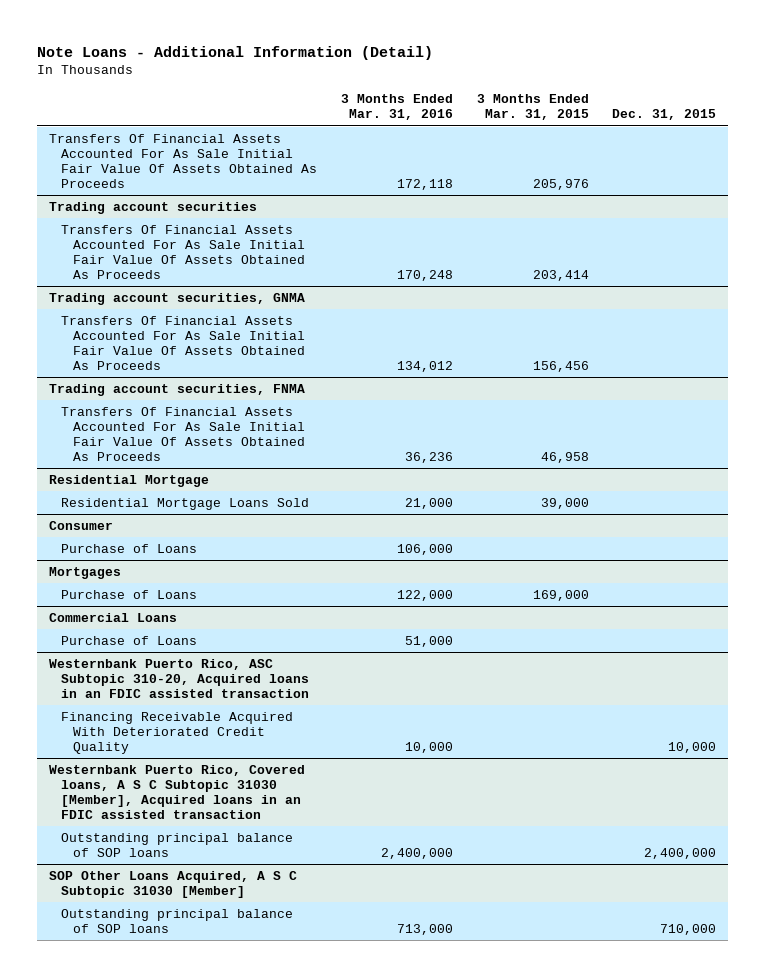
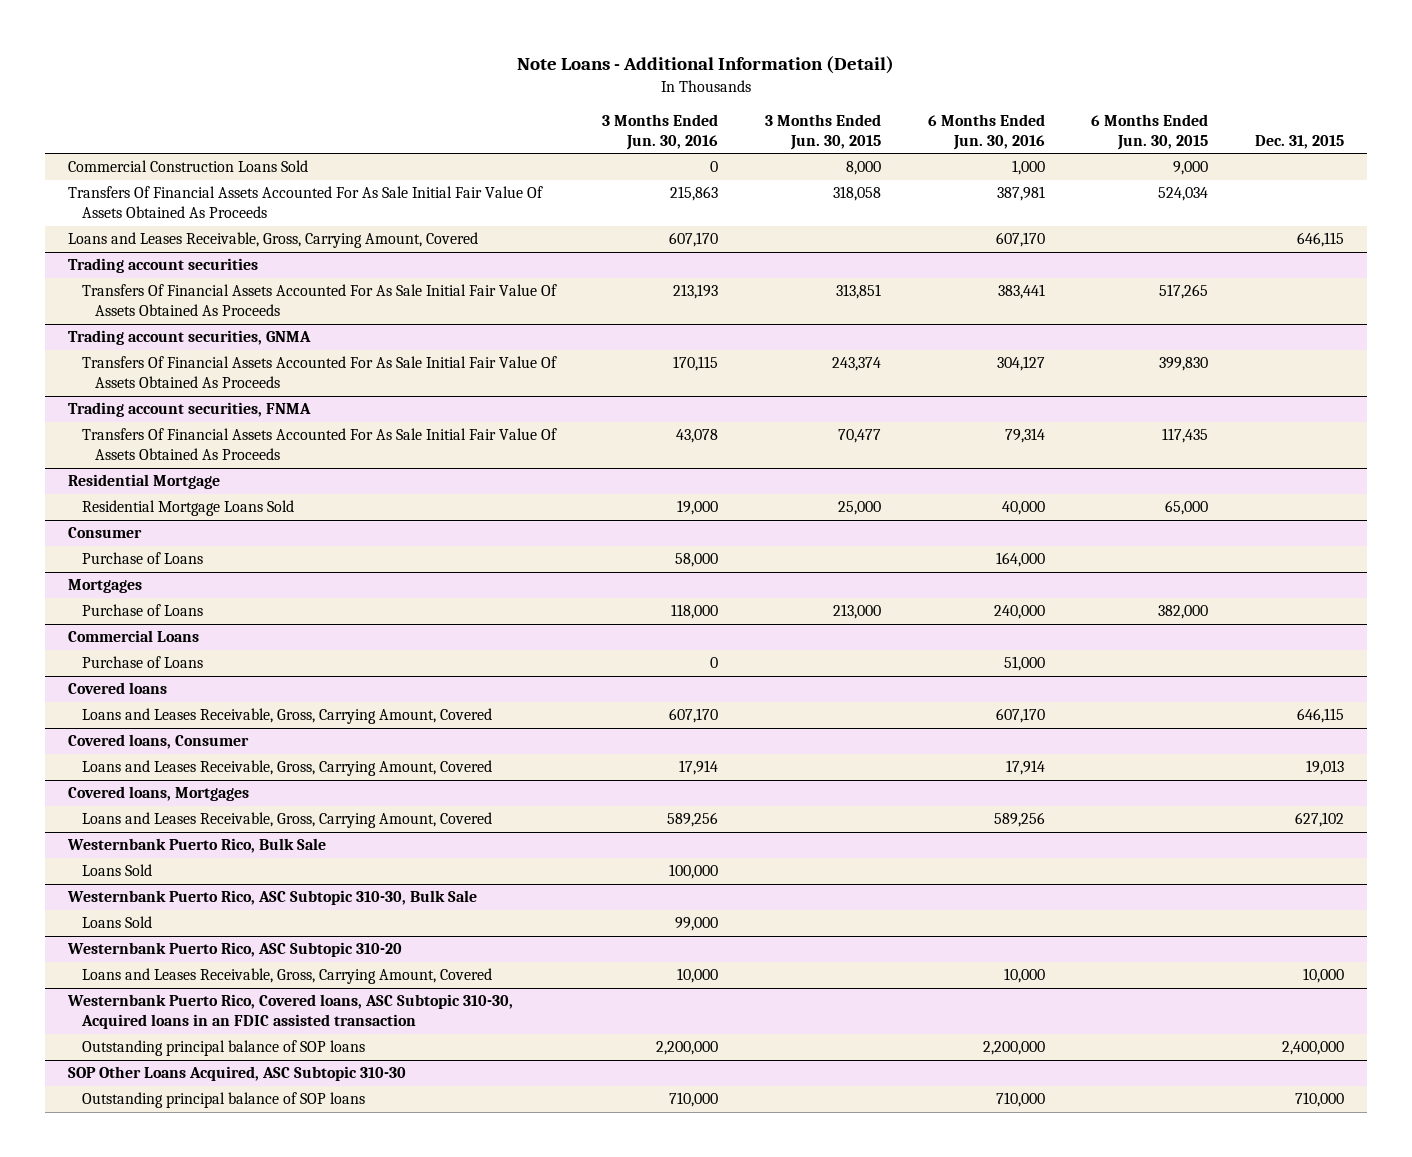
- | 3 Months Ended Mar. 31, 2016 | 3 Months Ended Mar. 31, 2015 | Dec. 31, 2015
+ | 3 Months Ended Jun. 30, 2016 | 3 Months Ended Jun. 30, 2015 | 6 Months Ended Jun. 30, 2016 | 6 Months Ended Jun. 30, 2015 | Dec. 31, 2015
+ Commercial Construction Loans Sold | 0 | 8,000 | 1,000 | 9,000 |
+ Loans and Leases Receivable, Gross, Carrying Amount, Covered | 607,170 | | 607,170 | | 646,115
- Westernbank Puerto Rico, ASC Subtopic 310-20, Acquired loans in an FDIC assisted transaction
- Financing Receivable Acquired With Deteriorated Credit Quality | 10,000 | | 10,000
- Westernbank Puerto Rico, Covered loans, A S C Subtopic 31030 [Member], Acquired loans in an FDIC assisted transaction
- Outstanding principal balance of SOP loans | 2,400,000 | | 2,400,000
- SOP Other Loans Acquired, A S C Subtopic 31030 [Member]
+ Covered loans
+ Loans and Leases Receivable, Gross, Carrying Amount, Covered | 607,170 | | 607,170 | | 646,115
+ Covered loans, Consumer
+ Loans and Leases Receivable, Gross, Carrying Amount, Covered | 17,914 | | 17,914 | | 19,013
+ Covered loans, Mortgages
+ Loans and Leases Receivable, Gross, Carrying Amount, Covered | 589,256 | | 589,256 | | 627,102
+ Westernbank Puerto Rico, Bulk Sale
+ Loans Sold | 100,000 | | | |
+ Westernbank Puerto Rico, ASC Subtopic 310-30, Bulk Sale
+ Loans Sold | 99,000 | | | |
+ Westernbank Puerto Rico, ASC Subtopic 310-20
+ Loans and Leases Receivable, Gross, Carrying Amount, Covered | 10,000 | | 10,000 | | 10,000
+ Westernbank Puerto Rico, Covered loans, ASC Subtopic 310-30, Acquired loans in an FDIC assisted transaction
+ Outstanding principal balance of SOP loans | 2,200,000 | | 2,200,000 | | 2,400,000
+ SOP Other Loans Acquired, ASC Subtopic 310-30

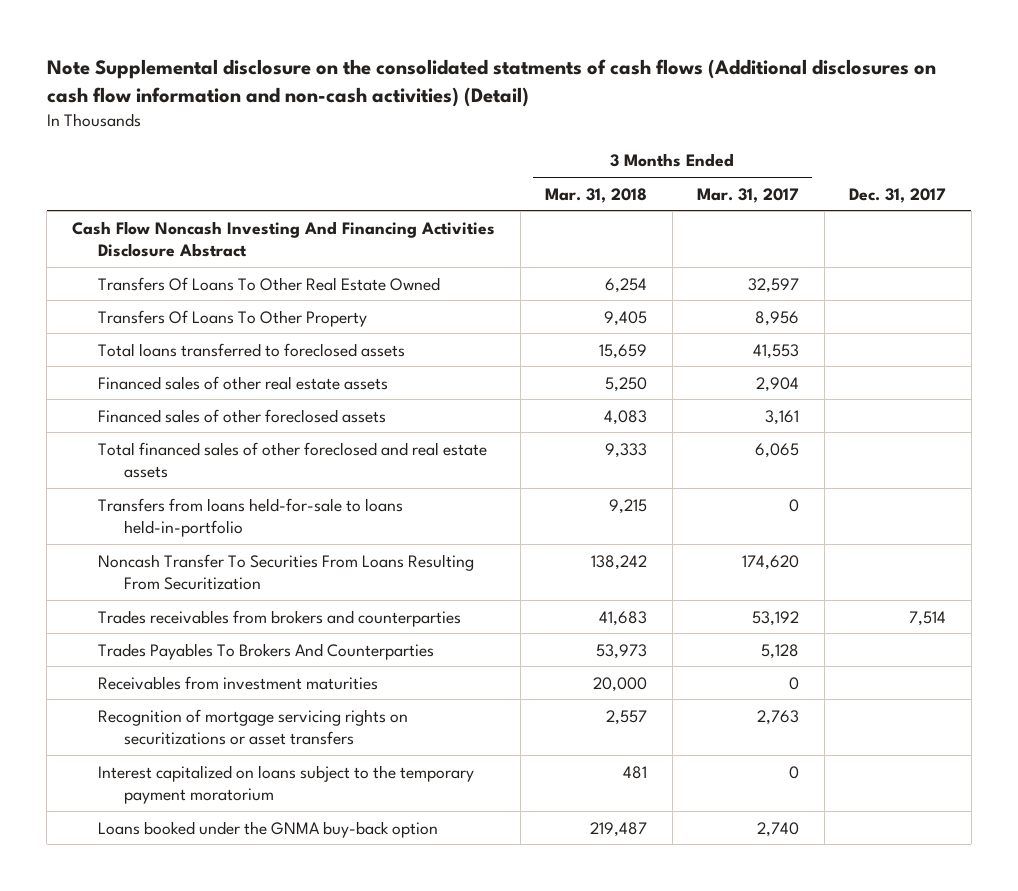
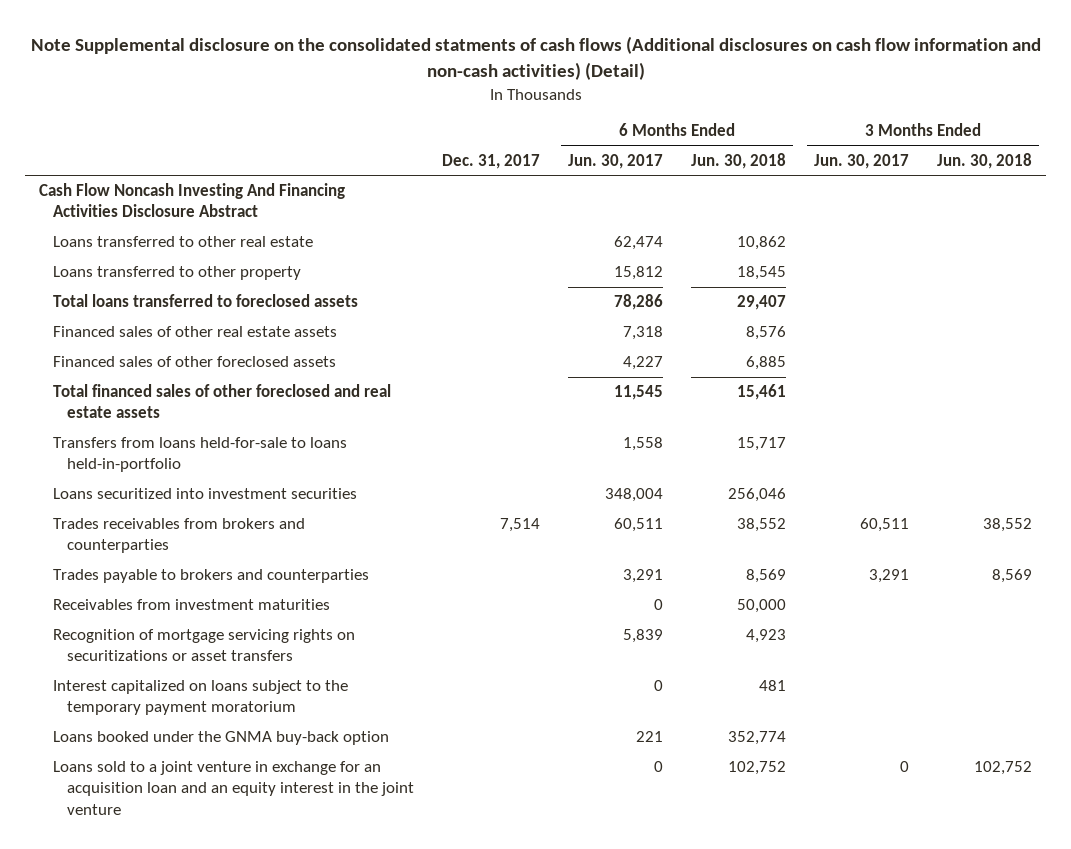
- | 3 Months Ended Mar. 31, 2018 | 3 Months Ended Mar. 31, 2017 | Dec. 31, 2017
+ | Dec. 31, 2017 | 6 Months Ended Jun. 30, 2017 | 6 Months Ended Jun. 30, 2018 | 3 Months Ended Jun. 30, 2017 | 3 Months Ended Jun. 30, 2018
- Transfers Of Loans To Other Real Estate Owned | 6,254 | 32,597 |
- Transfers Of Loans To Other Property | 9,405 | 8,956 |
+ Loans transferred to other real estate | | 62,474 | 10,862 | |
+ Loans transferred to other property | | 15,812 | 18,545 | |
- Noncash Transfer To Securities From Loans Resulting From Securitization | 138,242 | 174,620 |
+ Loans securitized into investment securities | | 348,004 | 256,046 | |
- Trades Payables To Brokers And Counterparties | 53,973 | 5,128 |
+ Trades payable to brokers and counterparties | | 3,291 | 8,569 | 3,291 | 8,569
+ Loans sold to a joint venture in exchange for an acquisition loan and an equity interest in the joint venture | | 0 | 102,752 | 0 | 102,752

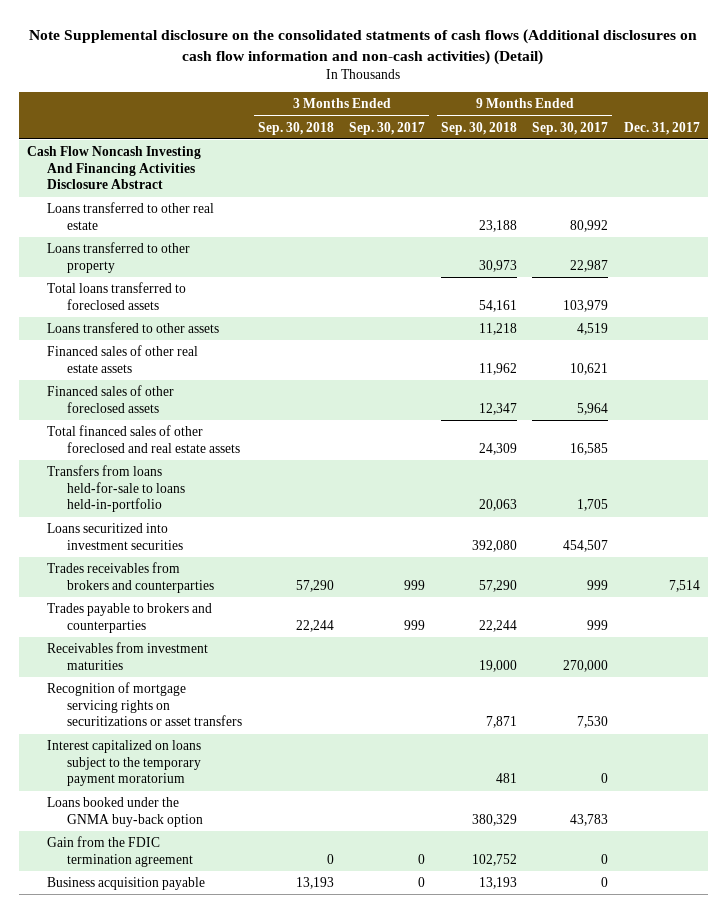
- | Dec. 31, 2017 | 6 Months Ended Jun. 30, 2017 | 6 Months Ended Jun. 30, 2018 | 3 Months Ended Jun. 30, 2017 | 3 Months Ended Jun. 30, 2018
+ | 3 Months Ended Sep. 30, 2018 | 3 Months Ended Sep. 30, 2017 | 9 Months Ended Sep. 30, 2018 | 9 Months Ended Sep. 30, 2017 | Dec. 31, 2017
+ Loans transfered to other assets | | | 11,218 | 4,519 |
- Loans sold to a joint venture in exchange for an acquisition loan and an equity interest in the joint venture | | 0 | 102,752 | 0 | 102,752
+ Gain from the FDIC termination agreement | 0 | 0 | 102,752 | 0 |
+ Business acquisition payable | 13,193 | 0 | 13,193 | 0 |

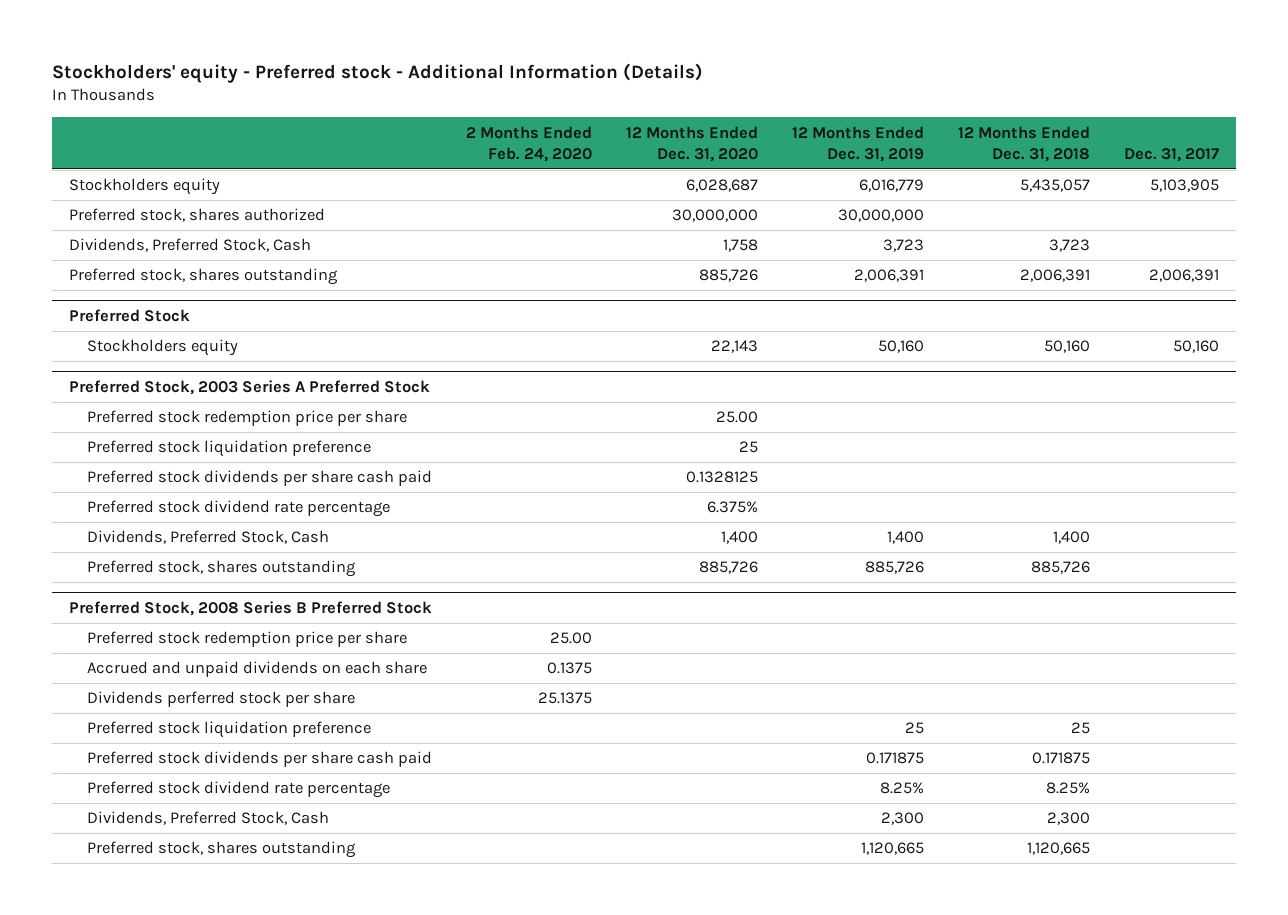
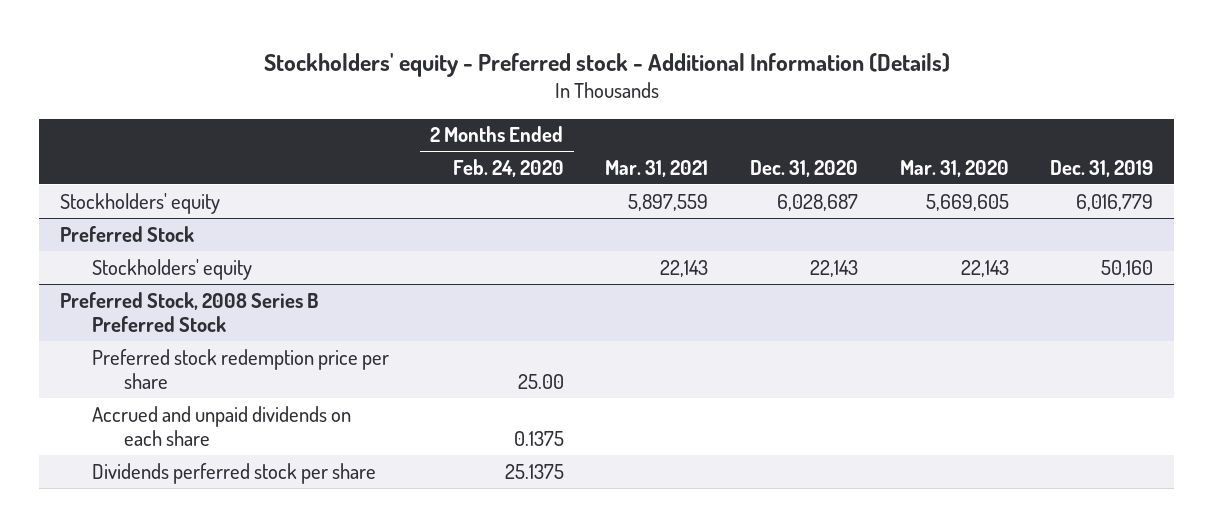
- | 2 Months Ended Feb. 24, 2020 | 12 Months Ended Dec. 31, 2020 | 12 Months Ended Dec. 31, 2019 | 12 Months Ended Dec. 31, 2018 | Dec. 31, 2017
+ | 2 Months Ended Feb. 24, 2020 | Mar. 31, 2021 | Dec. 31, 2020 | Mar. 31, 2020 | Dec. 31, 2019
- Stockholders equity | | 6,028,687 | 6,016,779 | 5,435,057 | 5,103,905
- Preferred stock, shares authorized | | 30,000,000 | 30,000,000 | |
- Dividends, Preferred Stock, Cash | | 1,758 | 3,723 | 3,723 |
- Preferred stock, shares outstanding | | 885,726 | 2,006,391 | 2,006,391 | 2,006,391
+ Stockholders' equity | | 5,897,559 | 6,028,687 | 5,669,605 | 6,016,779
@ Preferred Stock
- Stockholders equity | | 22,143 | 50,160 | 50,160 | 50,160
- Preferred Stock, 2003 Series A Preferred Stock
- Preferred stock redemption price per share | | 25.00 | | |
- Preferred stock liquidation preference | | 25 | | |
- Preferred stock dividends per share cash paid | | 0.1328125 | | |
- Preferred stock dividend rate percentage | | 6.375% | | |
- Dividends, Preferred Stock, Cash | | 1,400 | 1,400 | 1,400 |
- Preferred stock, shares outstanding | | 885,726 | 885,726 | 885,726 |
@ Preferred Stock
+ Stockholders' equity | | 22,143 | 22,143 | 22,143 | 50,160
@ Preferred Stock, 2008 Series B Preferred Stock
- Preferred stock liquidation preference | | | 25 | 25 |
- Preferred stock dividends per share cash paid | | | 0.171875 | 0.171875 |
- Preferred stock dividend rate percentage | | | 8.25% | 8.25% |
- Dividends, Preferred Stock, Cash | | | 2,300 | 2,300 |
- Preferred stock, shares outstanding | | | 1,120,665 | 1,120,665 |

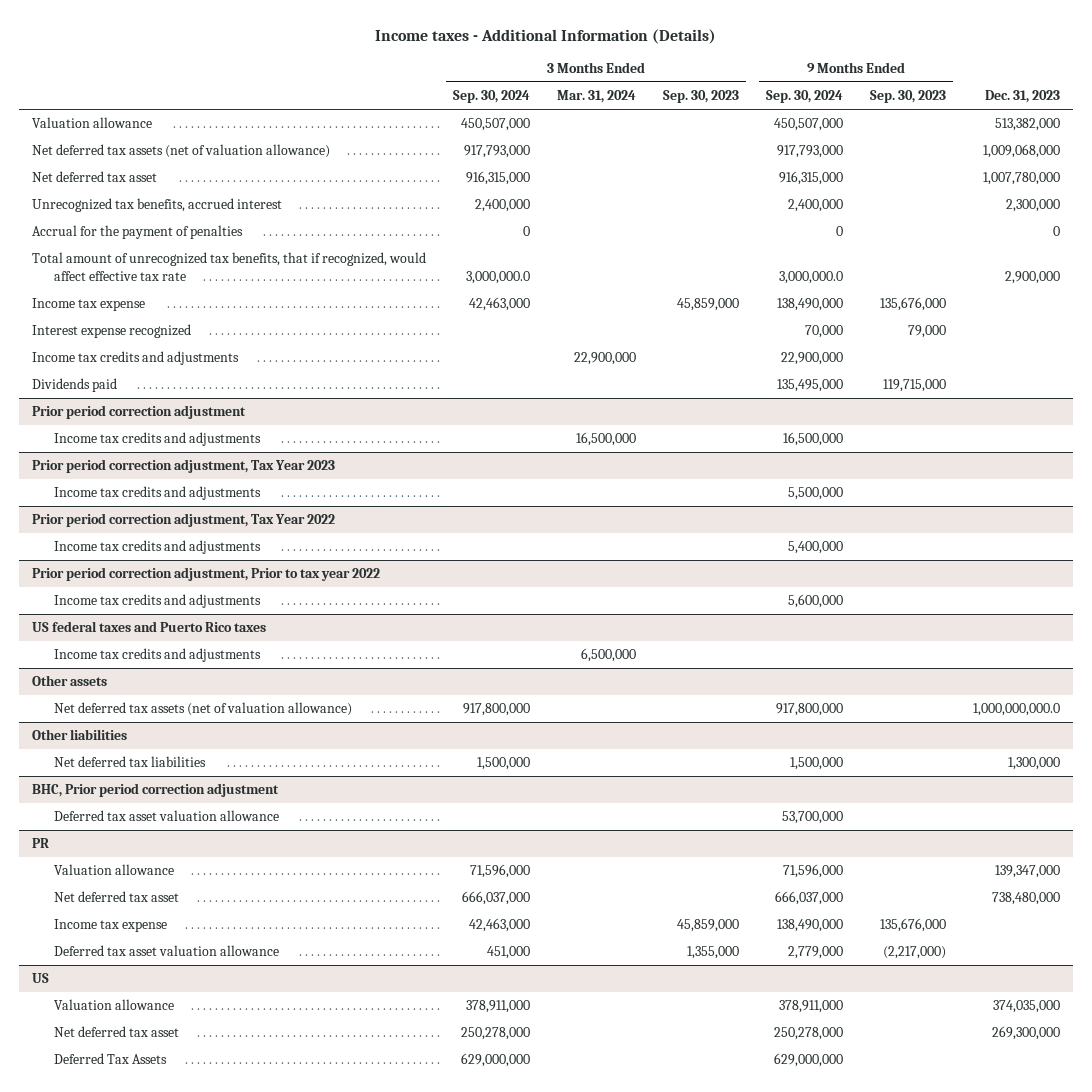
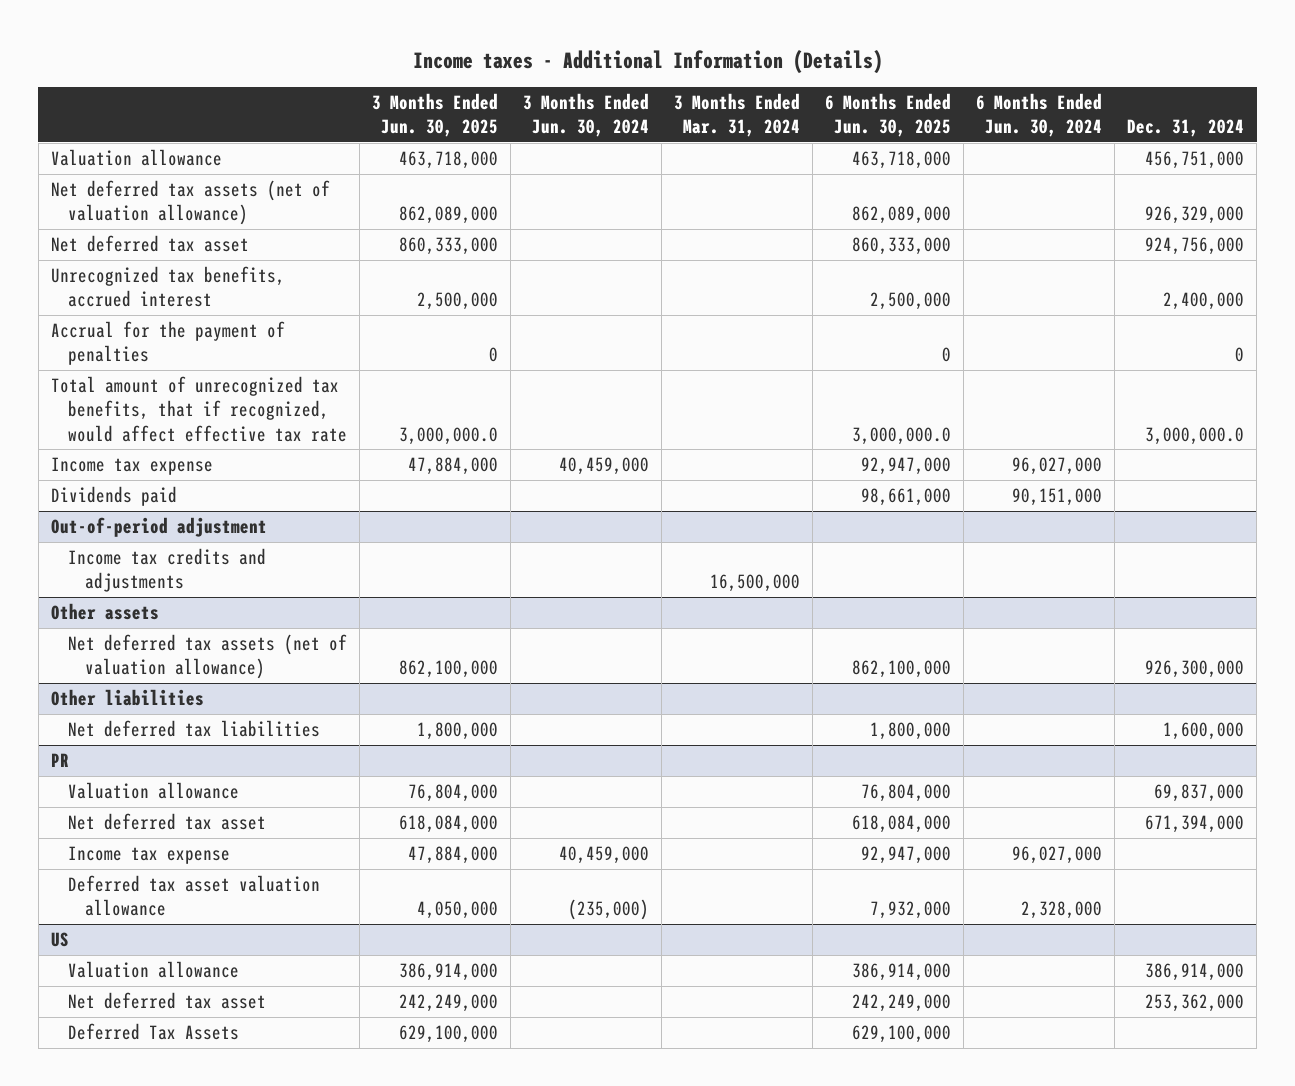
- | 3 Months Ended Sep. 30, 2024 | 3 Months Ended Mar. 31, 2024 | 3 Months Ended Sep. 30, 2023 | 9 Months Ended Sep. 30, 2024 | 9 Months Ended Sep. 30, 2023 | Dec. 31, 2023
+ | 3 Months Ended Jun. 30, 2025 | 3 Months Ended Jun. 30, 2024 | 3 Months Ended Mar. 31, 2024 | 6 Months Ended Jun. 30, 2025 | 6 Months Ended Jun. 30, 2024 | Dec. 31, 2024
- Interest expense recognized | | | | 70,000 | 79,000 |
- Income tax credits and adjustments | | 22,900,000 | | 22,900,000 | |
- Prior period correction adjustment
+ Out-of-period adjustment
- Prior period correction adjustment, Tax Year 2023
- Income tax credits and adjustments | | | | 5,500,000 | |
- Prior period correction adjustment, Tax Year 2022
- Income tax credits and adjustments | | | | 5,400,000 | |
- Prior period correction adjustment, Prior to tax year 2022
- Income tax credits and adjustments | | | | 5,600,000 | |
- US federal taxes and Puerto Rico taxes
- Income tax credits and adjustments | | 6,500,000 | | | |
- BHC, Prior period correction adjustment
- Deferred tax asset valuation allowance | | | | 53,700,000 | |

